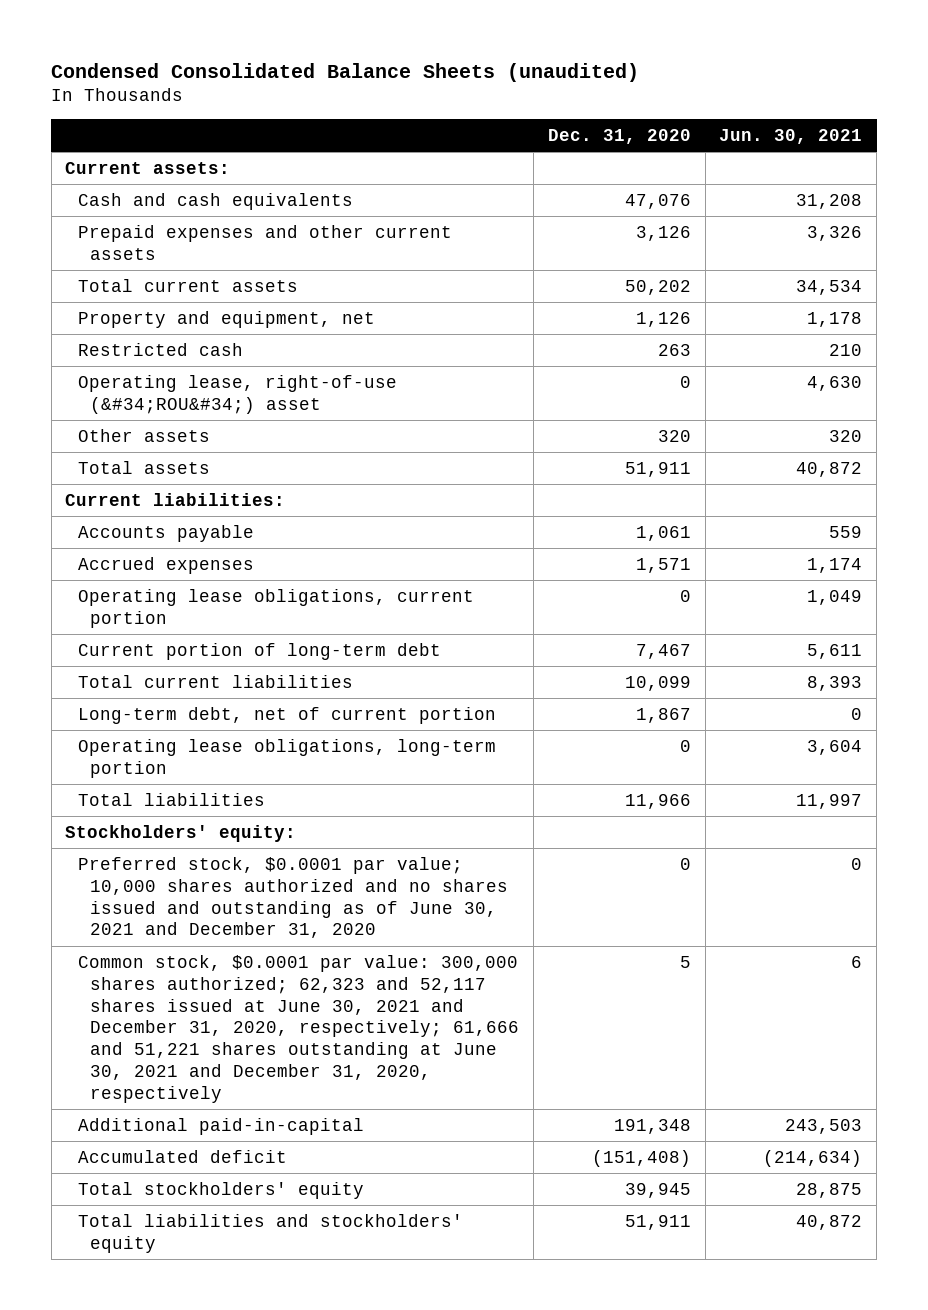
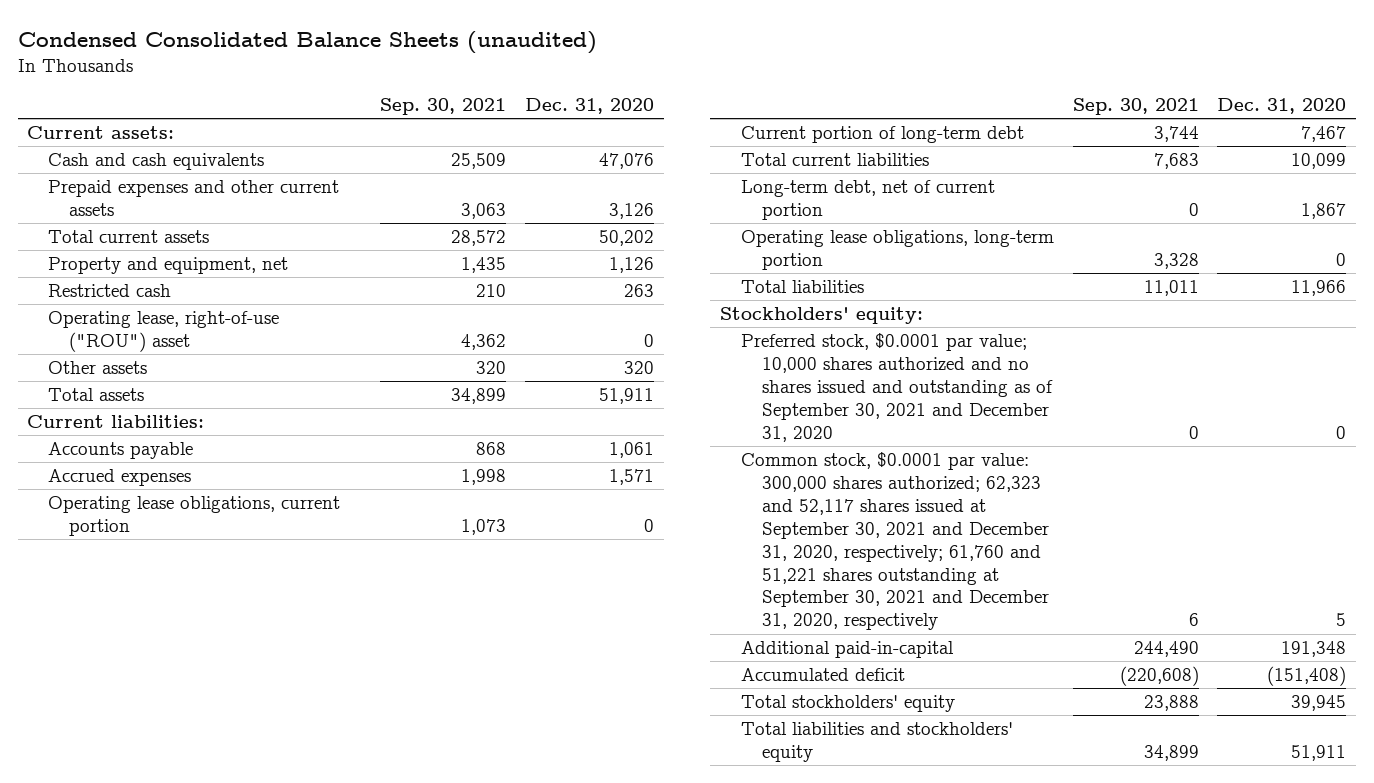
- | Dec. 31, 2020 | Jun. 30, 2021
+ | Sep. 30, 2021 | Dec. 31, 2020
- Operating lease, right-of-use (&#34;ROU&#34;) asset | 0 | 4,630
+ Operating lease, right-of-use ("ROU") asset | 4,362 | 0
- Preferred stock, $0.0001 par value; 10,000 shares authorized and no shares issued and outstanding as of June 30, 2021 and December 31, 2020 | 0 | 0
- Common stock, $0.0001 par value: 300,000 shares authorized; 62,323 and 52,117 shares issued at June 30, 2021 and December 31, 2020, respectively; 61,666 and 51,221 shares outstanding at June 30, 2021 and December 31, 2020, respectively | 5 | 6
+ Preferred stock, $0.0001 par value; 10,000 shares authorized and no shares issued and outstanding as of September 30, 2021 and December 31, 2020 | 0 | 0
+ Common stock, $0.0001 par value: 300,000 shares authorized; 62,323 and 52,117 shares issued at September 30, 2021 and December 31, 2020, respectively; 61,760 and 51,221 shares outstanding at September 30, 2021 and December 31, 2020, respectively | 6 | 5

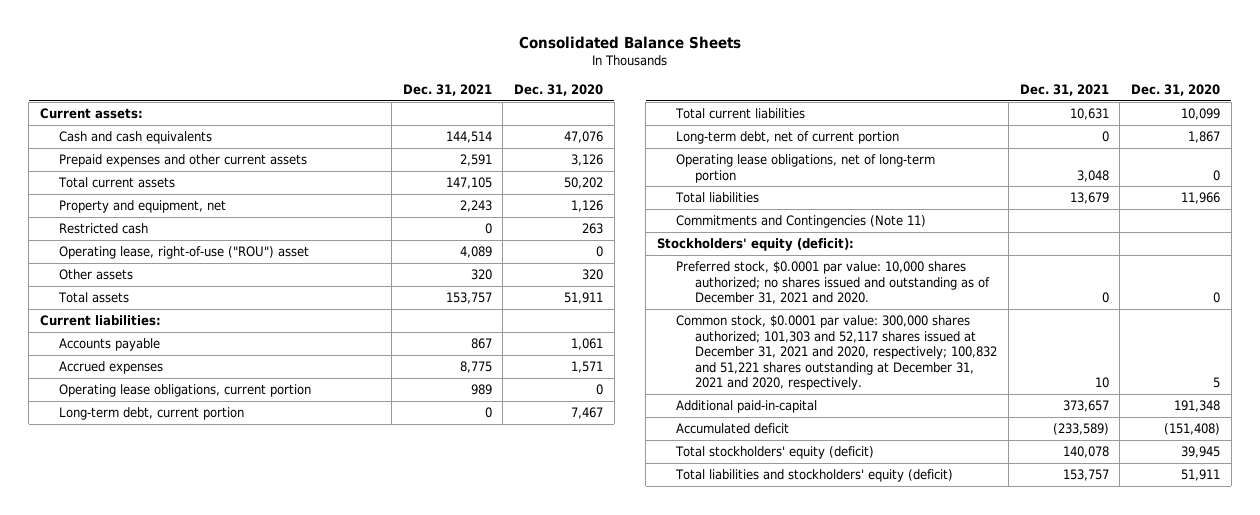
- Condensed Consolidated Balance Sheets (unaudited)
+ Consolidated Balance Sheets
- | Sep. 30, 2021 | Dec. 31, 2020
+ | Dec. 31, 2021 | Dec. 31, 2020
- Current portion of long-term debt | 3,744 | 7,467
+ Long-term debt, current portion | 0 | 7,467
- Operating lease obligations, long-term portion | 3,328 | 0
+ Operating lease obligations, net of long-term portion | 3,048 | 0
- Stockholders' equity:
- Preferred stock, $0.0001 par value; 10,000 shares authorized and no shares issued and outstanding as of September 30, 2021 and December 31, 2020 | 0 | 0
- Common stock, $0.0001 par value: 300,000 shares authorized; 62,323 and 52,117 shares issued at September 30, 2021 and December 31, 2020, respectively; 61,760 and 51,221 shares outstanding at September 30, 2021 and December 31, 2020, respectively | 6 | 5
+ Commitments and Contingencies (Note 11)
+ Stockholders' equity (deficit):
+ Preferred stock, $0.0001 par value: 10,000 shares authorized; no shares issued and outstanding as of December 31, 2021 and 2020. | 0 | 0
+ Common stock, $0.0001 par value: 300,000 shares authorized; 101,303 and 52,117 shares issued at December 31, 2021 and 2020, respectively; 100,832 and 51,221 shares outstanding at December 31, 2021 and 2020, respectively. | 10 | 5
- Total stockholders' equity | 23,888 | 39,945
- Total liabilities and stockholders' equity | 34,899 | 51,911
+ Total stockholders' equity (deficit) | 140,078 | 39,945
+ Total liabilities and stockholders' equity (deficit) | 153,757 | 51,911

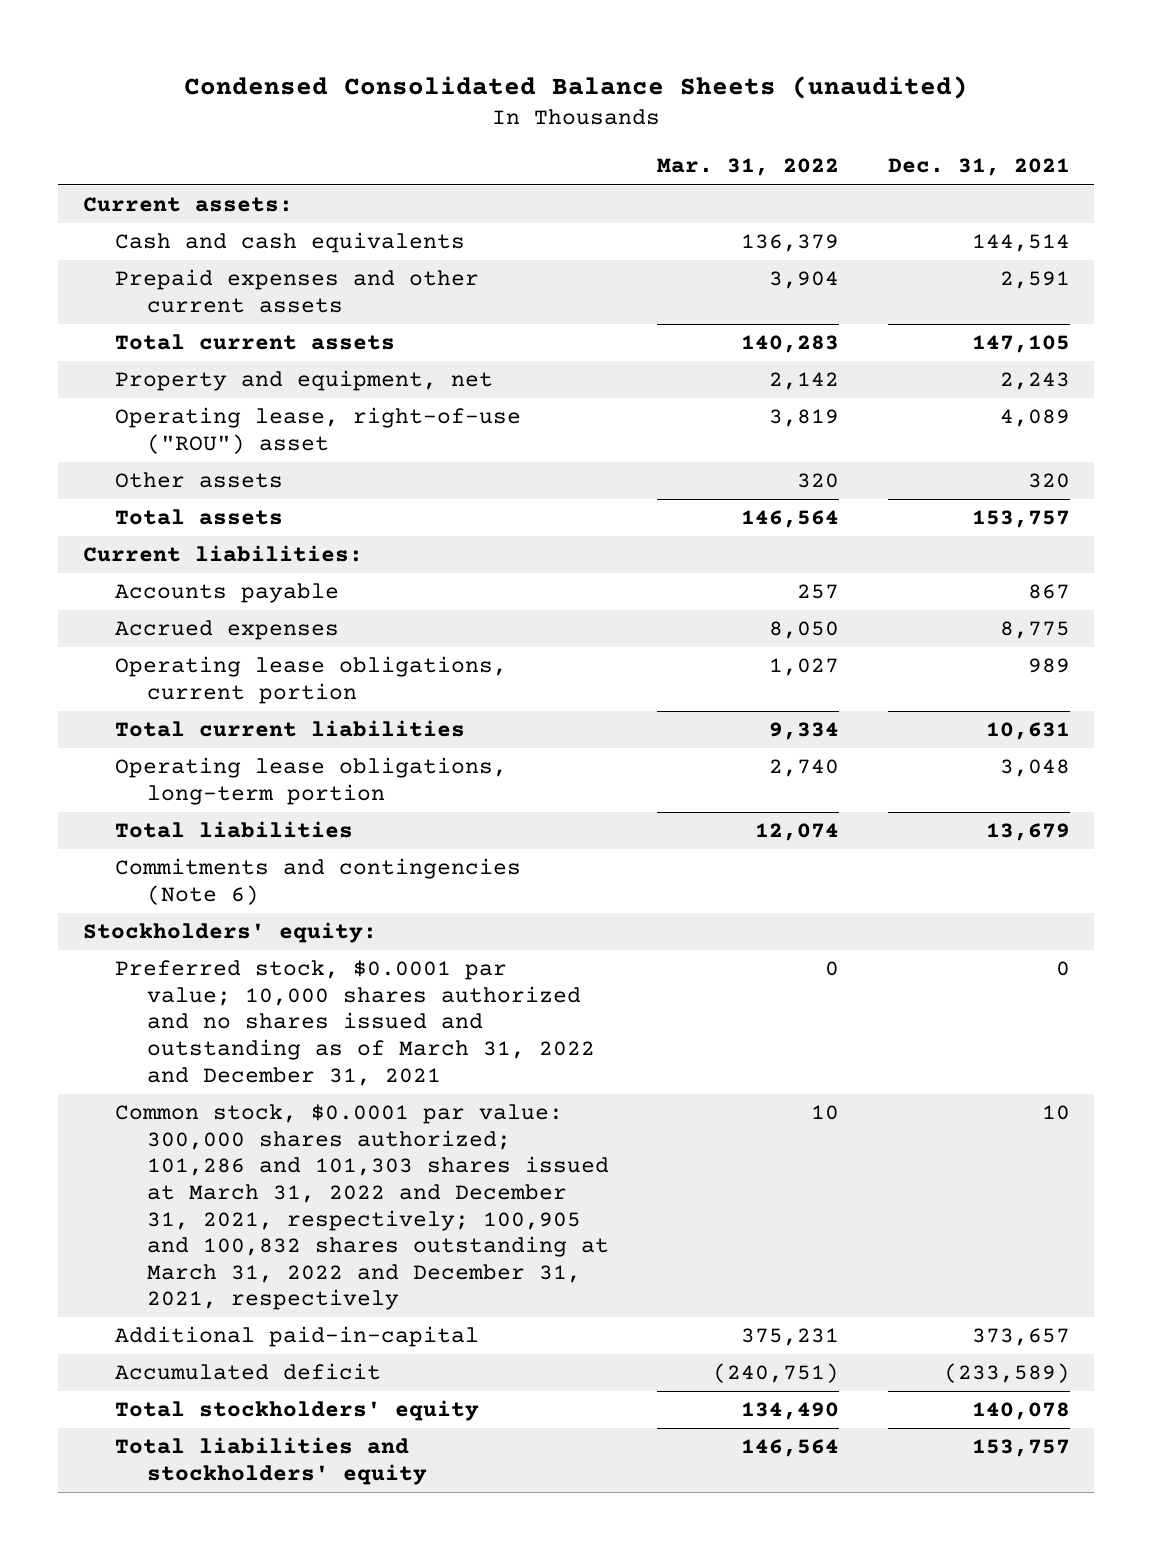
- Consolidated Balance Sheets
+ Condensed Consolidated Balance Sheets (unaudited)
- | Dec. 31, 2021 | Dec. 31, 2020
+ | Mar. 31, 2022 | Dec. 31, 2021
- Restricted cash | 0 | 263
- Long-term debt, current portion | 0 | 7,467
- Long-term debt, net of current portion | 0 | 1,867
- Operating lease obligations, net of long-term portion | 3,048 | 0
+ Operating lease obligations, long-term portion | 2,740 | 3,048
- Commitments and Contingencies (Note 11)
- Stockholders' equity (deficit):
- Preferred stock, $0.0001 par value: 10,000 shares authorized; no shares issued and outstanding as of December 31, 2021 and 2020. | 0 | 0
- Common stock, $0.0001 par value: 300,000 shares authorized; 101,303 and 52,117 shares issued at December 31, 2021 and 2020, respectively; 100,832 and 51,221 shares outstanding at December 31, 2021 and 2020, respectively. | 10 | 5
+ Commitments and contingencies (Note 6)
+ Stockholders' equity:
+ Preferred stock, $0.0001 par value; 10,000 shares authorized and no shares issued and outstanding as of March 31, 2022 and December 31, 2021 | 0 | 0
+ Common stock, $0.0001 par value: 300,000 shares authorized; 101,286 and 101,303 shares issued at March 31, 2022 and December 31, 2021, respectively; 100,905 and 100,832 shares outstanding at March 31, 2022 and December 31, 2021, respectively | 10 | 10
- Total stockholders' equity (deficit) | 140,078 | 39,945
- Total liabilities and stockholders' equity (deficit) | 153,757 | 51,911
+ Total stockholders' equity | 134,490 | 140,078
+ Total liabilities and stockholders' equity | 146,564 | 153,757

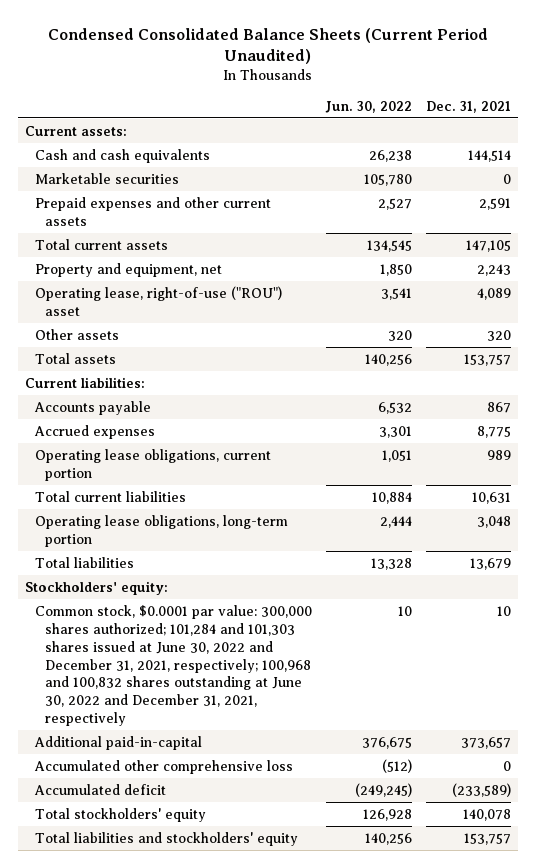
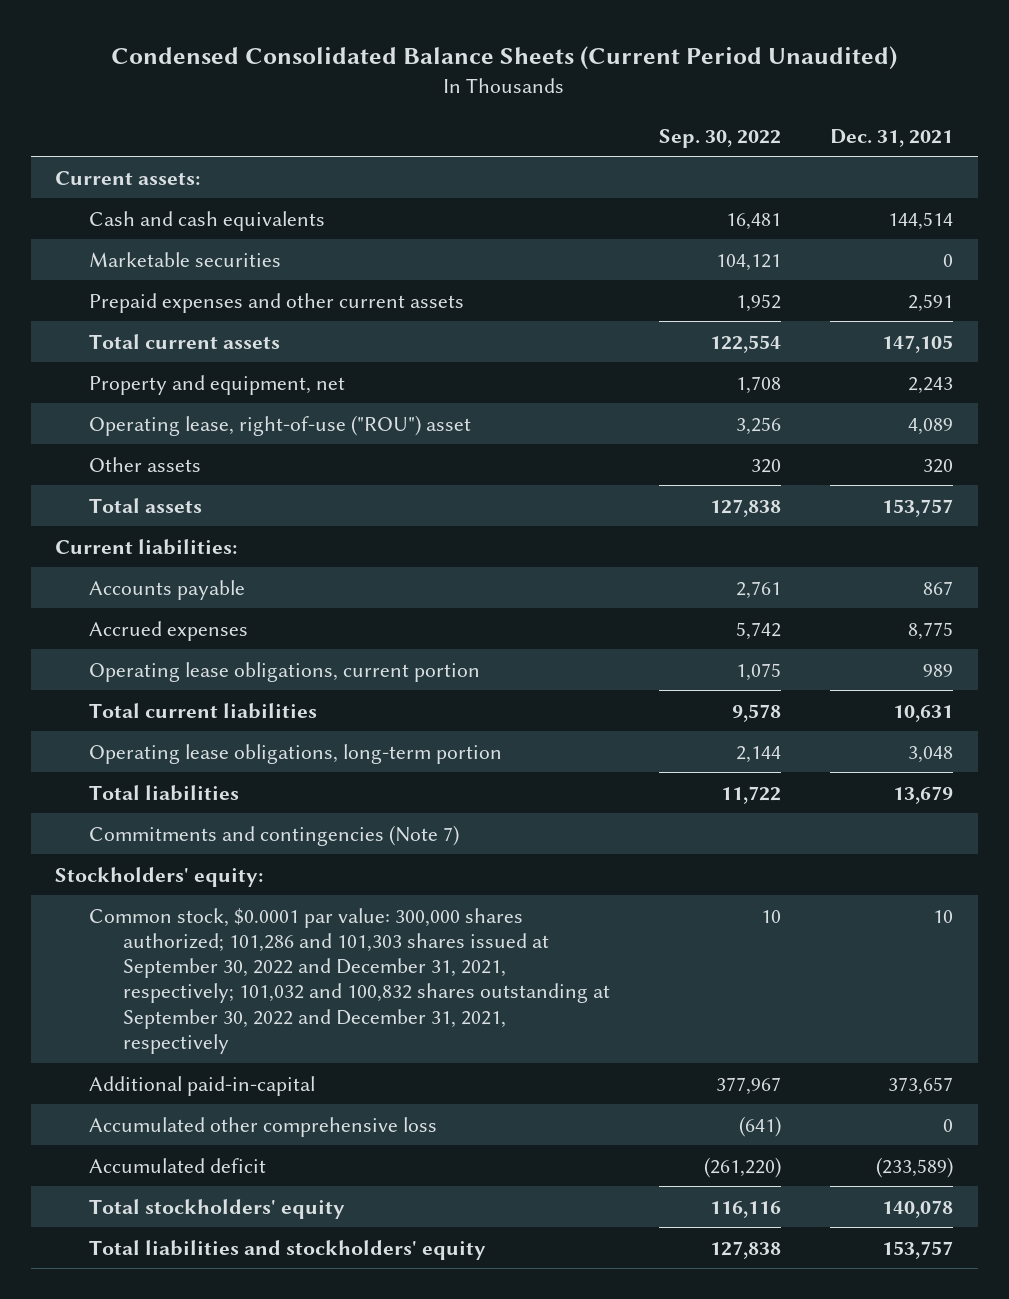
- | Jun. 30, 2022 | Dec. 31, 2021
+ | Sep. 30, 2022 | Dec. 31, 2021
+ Commitments and contingencies (Note 7)
- Common stock, $0.0001 par value: 300,000 shares authorized; 101,284 and 101,303 shares issued at June 30, 2022 and December 31, 2021, respectively; 100,968 and 100,832 shares outstanding at June 30, 2022 and December 31, 2021, respectively | 10 | 10
+ Common stock, $0.0001 par value: 300,000 shares authorized; 101,286 and 101,303 shares issued at September 30, 2022 and December 31, 2021, respectively; 101,032 and 100,832 shares outstanding at September 30, 2022 and December 31, 2021, respectively | 10 | 10

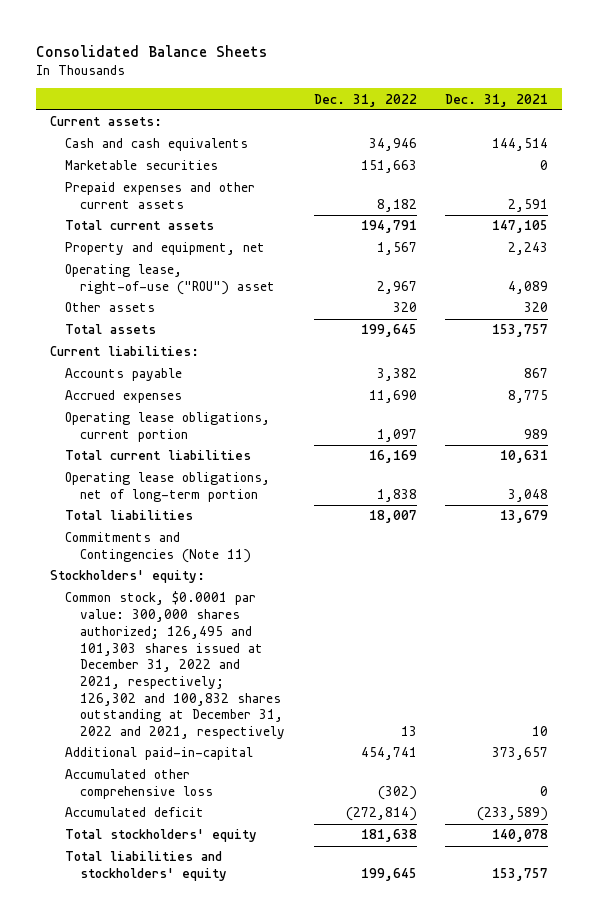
- Condensed Consolidated Balance Sheets (Current Period Unaudited)
+ Consolidated Balance Sheets
- | Sep. 30, 2022 | Dec. 31, 2021
+ | Dec. 31, 2022 | Dec. 31, 2021
- Operating lease obligations, long-term portion | 2,144 | 3,048
+ Operating lease obligations, net of long-term portion | 1,838 | 3,048
- Commitments and contingencies (Note 7)
+ Commitments and Contingencies (Note 11)
- Common stock, $0.0001 par value: 300,000 shares authorized; 101,286 and 101,303 shares issued at September 30, 2022 and December 31, 2021, respectively; 101,032 and 100,832 shares outstanding at September 30, 2022 and December 31, 2021, respectively | 10 | 10
+ Common stock, $0.0001 par value: 300,000 shares authorized; 126,495 and 101,303 shares issued at December 31, 2022 and 2021, respectively; 126,302 and 100,832 shares outstanding at December 31, 2022 and 2021, respectively | 13 | 10

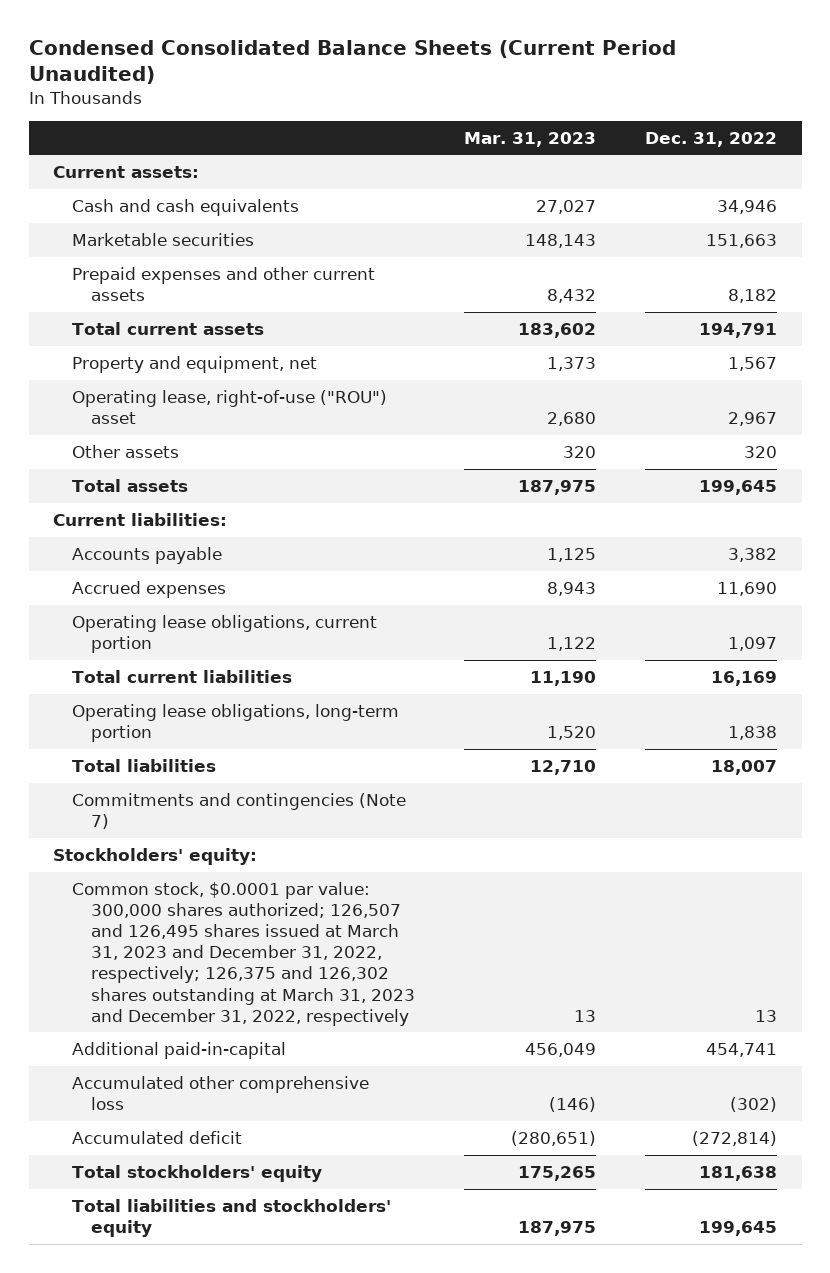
- Consolidated Balance Sheets
+ Condensed Consolidated Balance Sheets (Current Period Unaudited)
- | Dec. 31, 2022 | Dec. 31, 2021
+ | Mar. 31, 2023 | Dec. 31, 2022
- Operating lease obligations, net of long-term portion | 1,838 | 3,048
+ Operating lease obligations, long-term portion | 1,520 | 1,838
- Commitments and Contingencies (Note 11)
+ Commitments and contingencies (Note 7)
- Common stock, $0.0001 par value: 300,000 shares authorized; 126,495 and 101,303 shares issued at December 31, 2022 and 2021, respectively; 126,302 and 100,832 shares outstanding at December 31, 2022 and 2021, respectively | 13 | 10
+ Common stock, $0.0001 par value: 300,000 shares authorized; 126,507 and 126,495 shares issued at March 31, 2023 and December 31, 2022, respectively; 126,375 and 126,302 shares outstanding at March 31, 2023 and December 31, 2022, respectively | 13 | 13

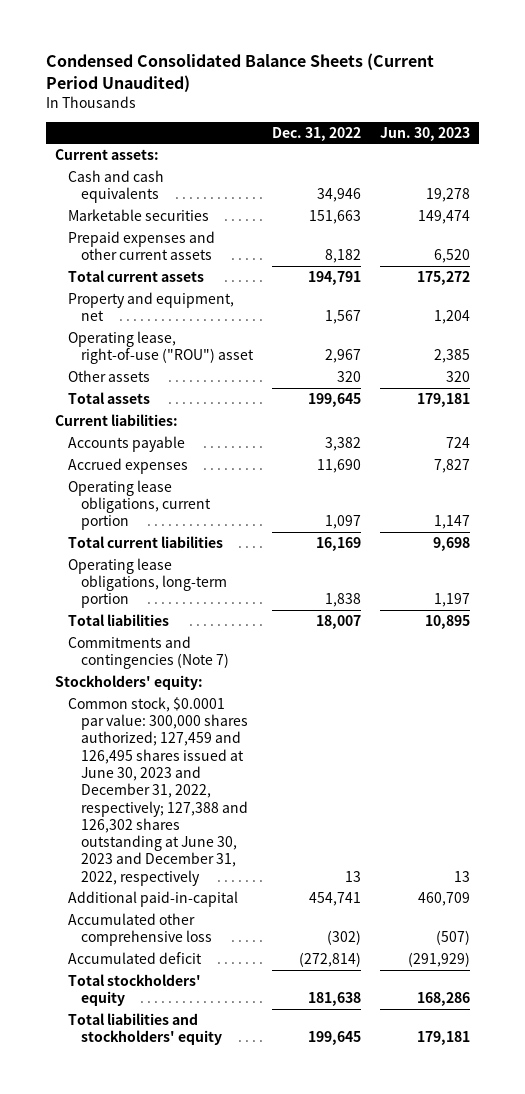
- | Mar. 31, 2023 | Dec. 31, 2022
+ | Dec. 31, 2022 | Jun. 30, 2023
- Common stock, $0.0001 par value: 300,000 shares authorized; 126,507 and 126,495 shares issued at March 31, 2023 and December 31, 2022, respectively; 126,375 and 126,302 shares outstanding at March 31, 2023 and December 31, 2022, respectively | 13 | 13
+ Common stock, $0.0001 par value: 300,000 shares authorized; 127,459 and 126,495 shares issued at June 30, 2023 and December 31, 2022, respectively; 127,388 and 126,302 shares outstanding at June 30, 2023 and December 31, 2022, respectively | 13 | 13

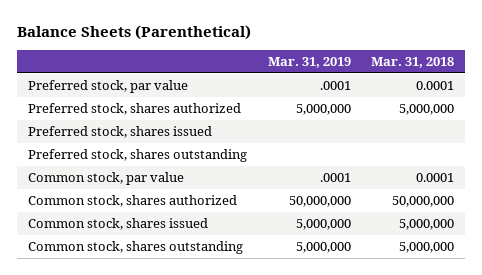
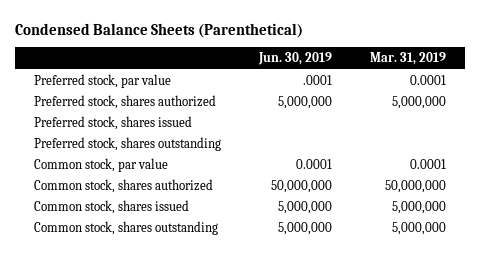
- Balance Sheets (Parenthetical)
+ Condensed Balance Sheets (Parenthetical)
- | Mar. 31, 2019 | Mar. 31, 2018
+ | Jun. 30, 2019 | Mar. 31, 2019
- Preferred stock, par value | .0001 | 0.0001
+ Preferred stock, par value | .0001 | 0.0001
- Common stock, par value | .0001 | 0.0001
+ Common stock, par value | 0.0001 | 0.0001

